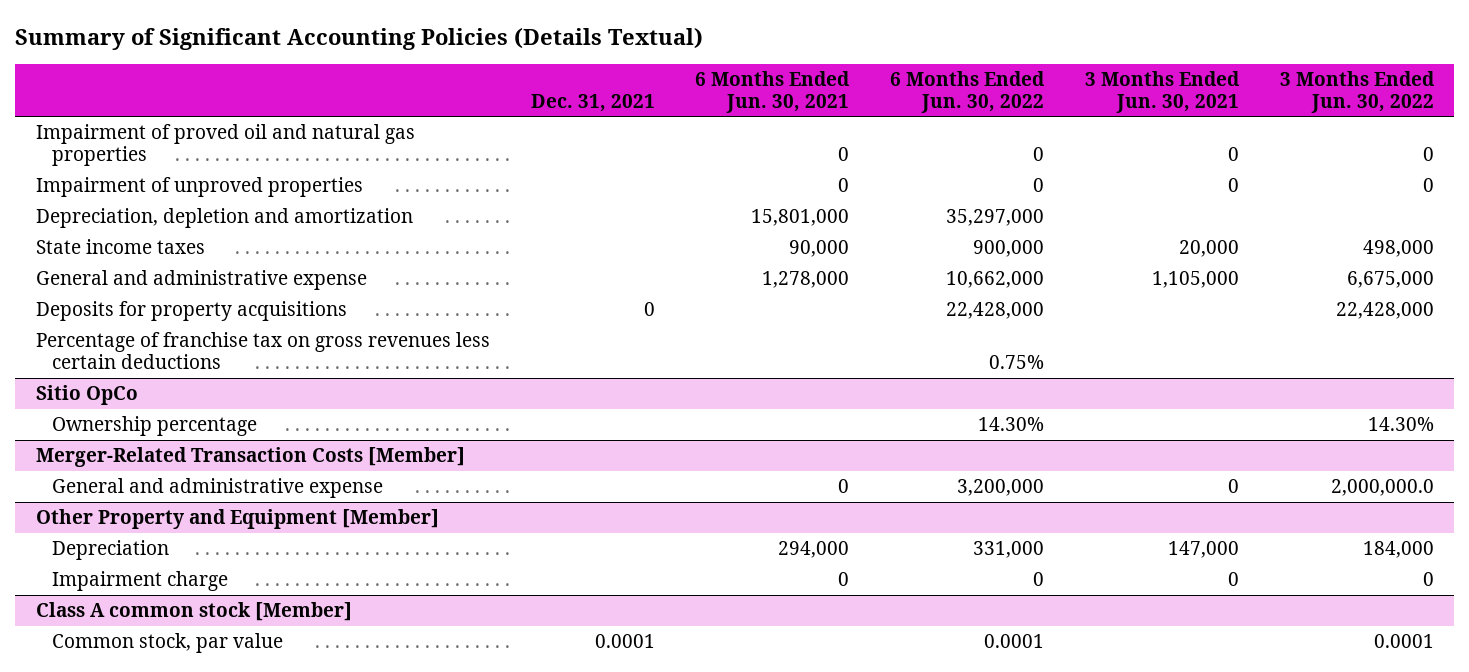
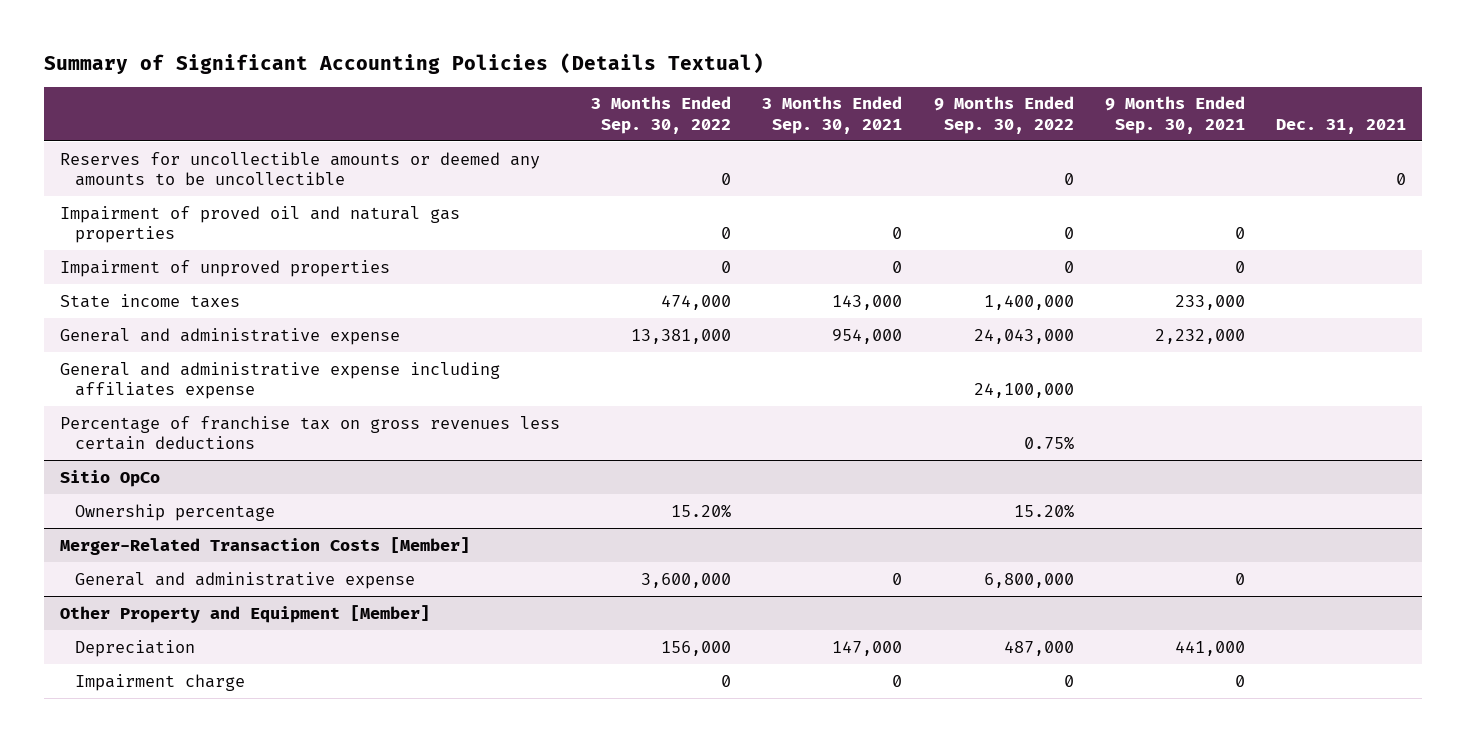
- | Dec. 31, 2021 | 6 Months Ended Jun. 30, 2021 | 6 Months Ended Jun. 30, 2022 | 3 Months Ended Jun. 30, 2021 | 3 Months Ended Jun. 30, 2022
+ | 3 Months Ended Sep. 30, 2022 | 3 Months Ended Sep. 30, 2021 | 9 Months Ended Sep. 30, 2022 | 9 Months Ended Sep. 30, 2021 | Dec. 31, 2021
+ Reserves for uncollectible amounts or deemed any amounts to be uncollectible | 0 | | 0 | | 0
- Depreciation, depletion and amortization | | 15,801,000 | 35,297,000 | |
- Deposits for property acquisitions | 0 | | 22,428,000 | | 22,428,000
+ General and administrative expense including affiliates expense | | | 24,100,000 | |
- Class A common stock [Member]
- Common stock, par value | 0.0001 | | 0.0001 | | 0.0001

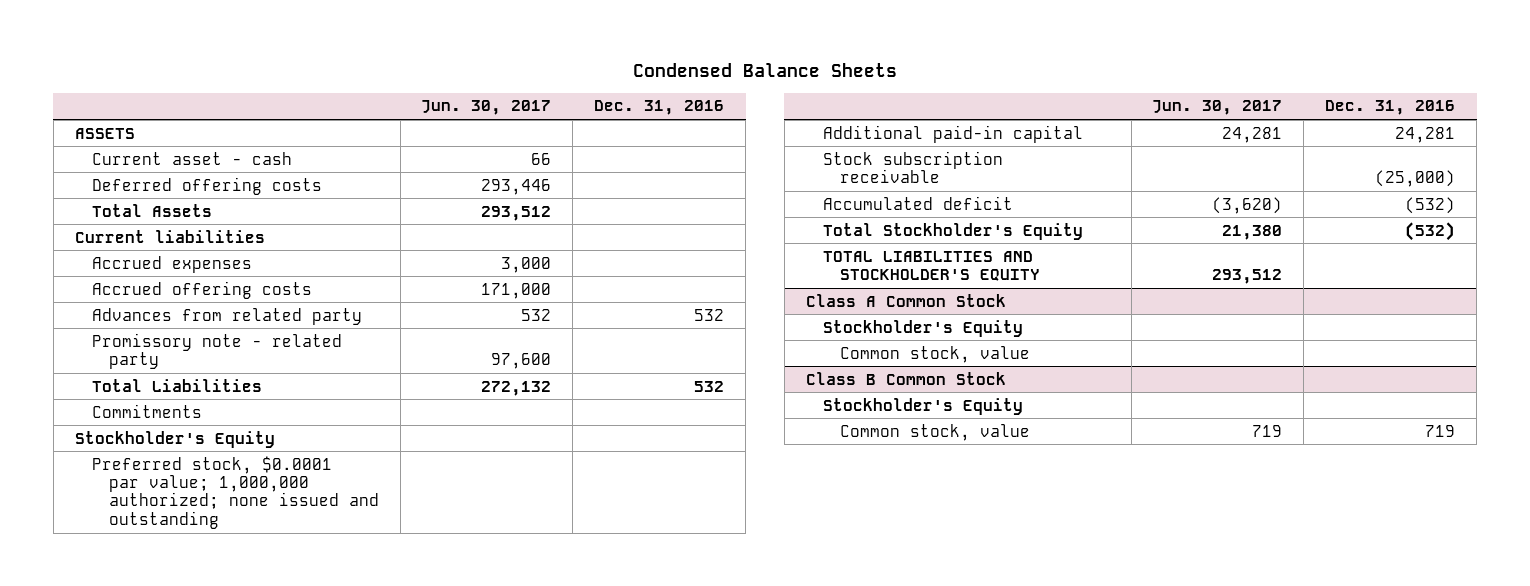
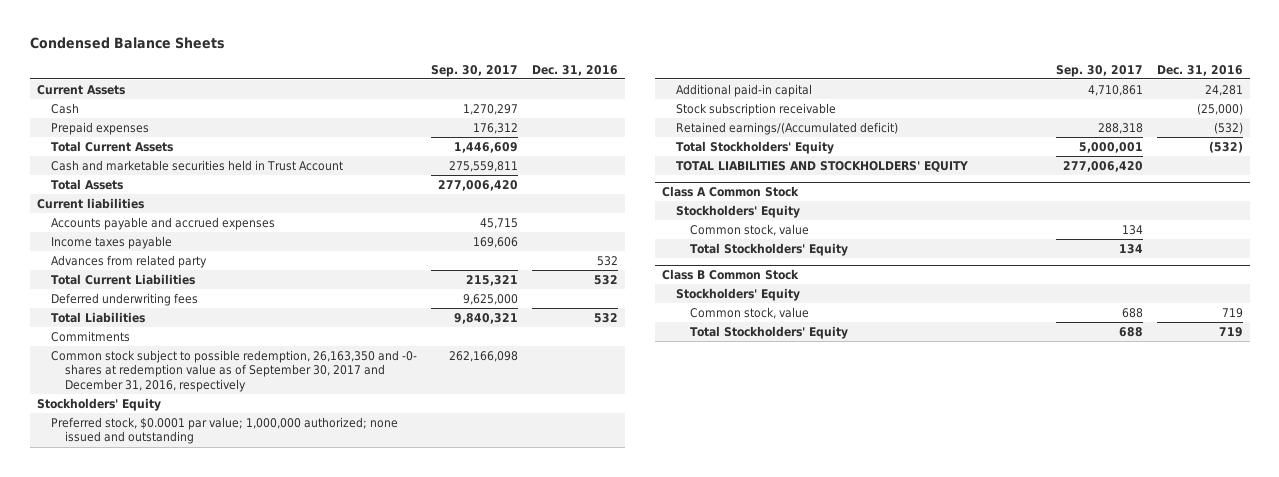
- | Jun. 30, 2017 | Dec. 31, 2016
+ | Sep. 30, 2017 | Dec. 31, 2016
- ASSETS
- Current asset - cash | 66 |
- Deferred offering costs | 293,446 |
+ Current Assets
+ Cash | 1,270,297 |
+ Prepaid expenses | 176,312 |
+ Total Current Assets | 1,446,609 |
+ Cash and marketable securities held in Trust Account | 275,559,811 |
- Accrued expenses | 3,000 |
- Accrued offering costs | 171,000 |
+ Accounts payable and accrued expenses | 45,715 |
+ Income taxes payable | 169,606 |
- Promissory note - related party | 97,600 |
+ Total Current Liabilities | 215,321 | 532
+ Deferred underwriting fees | 9,625,000 |
- Stockholder's Equity
+ Common stock subject to possible redemption, 26,163,350 and -0- shares at redemption value as of September 30, 2017 and December 31, 2016, respectively | 262,166,098 |
+ Stockholders' Equity
- Accumulated deficit | (3,620) | (532)
- Total Stockholder's Equity | 21,380 | (532)
- TOTAL LIABILITIES AND STOCKHOLDER'S EQUITY | 293,512 |
+ Retained earnings/(Accumulated deficit) | 288,318 | (532)
+ Total Stockholders' Equity | 5,000,001 | (532)
+ TOTAL LIABILITIES AND STOCKHOLDERS' EQUITY | 277,006,420 |
@ Class A Common Stock
- Stockholder's Equity
+ Stockholders' Equity
+ Total Stockholders' Equity | 134 |
@ Class B Common Stock
- Stockholder's Equity
+ Stockholders' Equity
+ Total Stockholders' Equity | 688 | 719

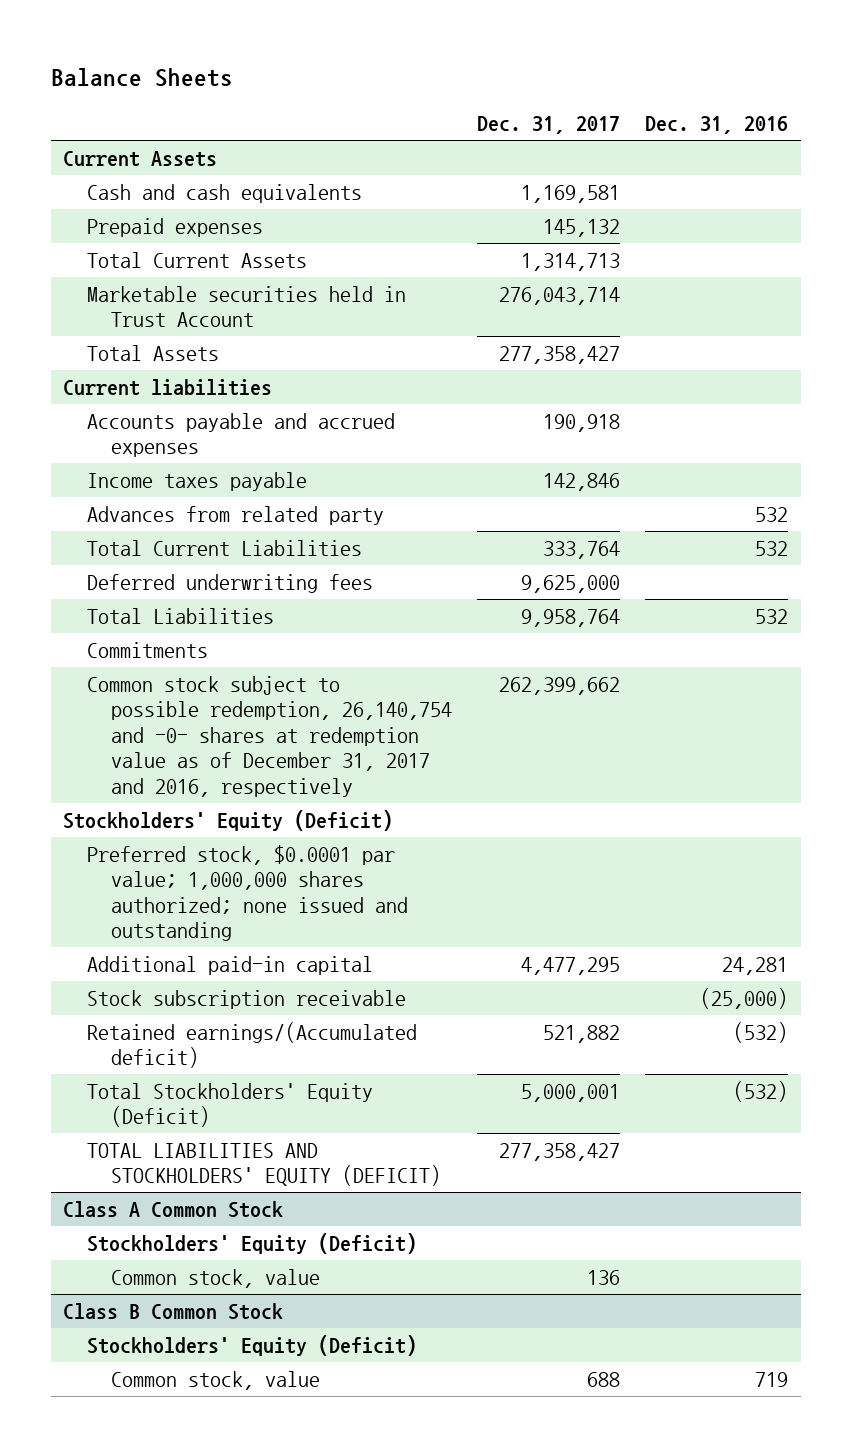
- Condensed Balance Sheets
+ Balance Sheets
- | Sep. 30, 2017 | Dec. 31, 2016
+ | Dec. 31, 2017 | Dec. 31, 2016
- Cash | 1,270,297 |
+ Cash and cash equivalents | 1,169,581 |
- Cash and marketable securities held in Trust Account | 275,559,811 |
+ Marketable securities held in Trust Account | 276,043,714 |
- Common stock subject to possible redemption, 26,163,350 and -0- shares at redemption value as of September 30, 2017 and December 31, 2016, respectively | 262,166,098 |
- Stockholders' Equity
- Preferred stock, $0.0001 par value; 1,000,000 authorized; none issued and outstanding
+ Common stock subject to possible redemption, 26,140,754 and -0- shares at redemption value as of December 31, 2017 and 2016, respectively | 262,399,662 |
+ Stockholders' Equity (Deficit)
+ Preferred stock, $0.0001 par value; 1,000,000 shares authorized; none issued and outstanding
- Total Stockholders' Equity | 5,000,001 | (532)
- TOTAL LIABILITIES AND STOCKHOLDERS' EQUITY | 277,006,420 |
+ Total Stockholders' Equity (Deficit) | 5,000,001 | (532)
+ TOTAL LIABILITIES AND STOCKHOLDERS' EQUITY (DEFICIT) | 277,358,427 |
@ Class A Common Stock
- Stockholders' Equity
+ Stockholders' Equity (Deficit)
- Total Stockholders' Equity | 134 |
@ Class B Common Stock
- Stockholders' Equity
+ Stockholders' Equity (Deficit)
- Total Stockholders' Equity | 688 | 719

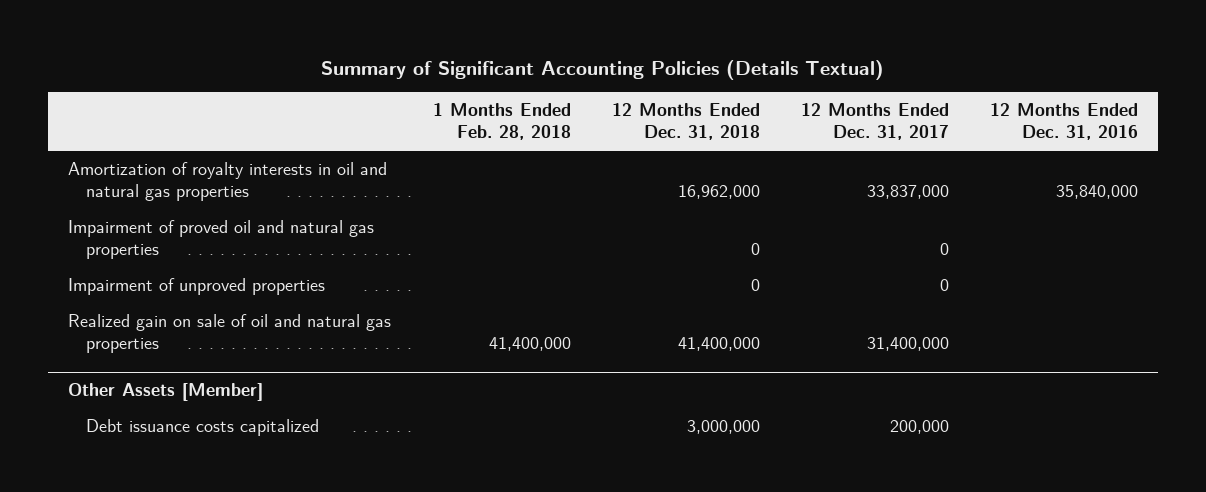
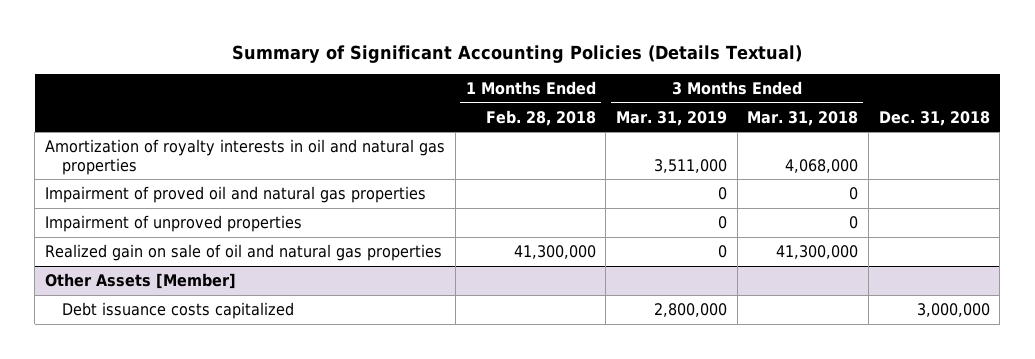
- | 1 Months Ended Feb. 28, 2018 | 12 Months Ended Dec. 31, 2018 | 12 Months Ended Dec. 31, 2017 | 12 Months Ended Dec. 31, 2016
+ | 1 Months Ended Feb. 28, 2018 | 3 Months Ended Mar. 31, 2019 | 3 Months Ended Mar. 31, 2018 | Dec. 31, 2018
- Realized gain on sale of oil and natural gas properties | 41,400,000 | 41,400,000 | 31,400,000 |
+ Realized gain on sale of oil and natural gas properties | 41,300,000 | 0 | 41,300,000 |

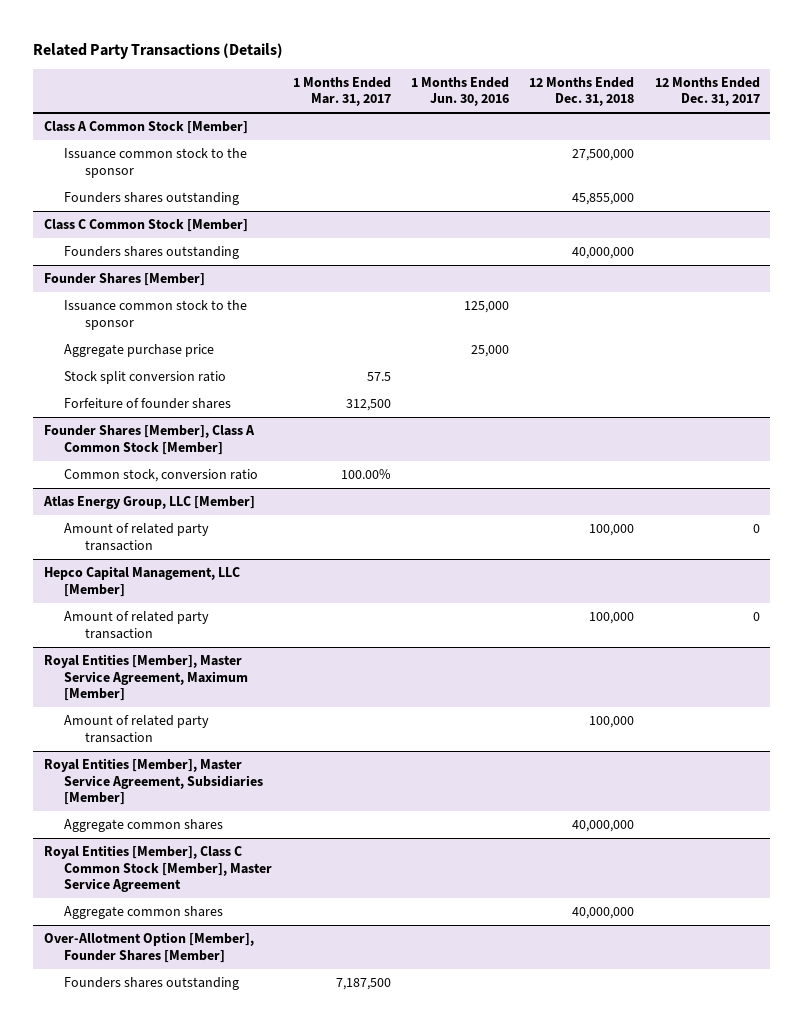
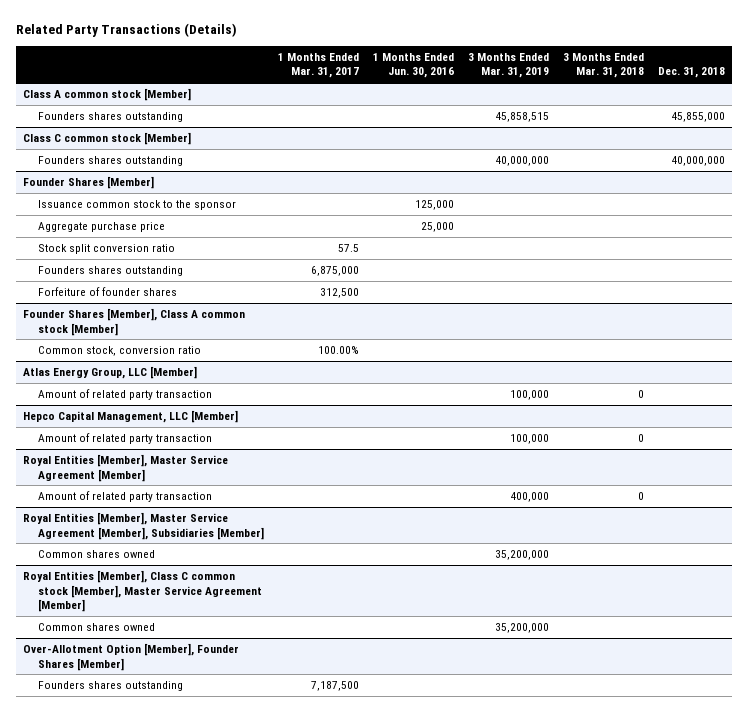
- | 1 Months Ended Mar. 31, 2017 | 1 Months Ended Jun. 30, 2016 | 12 Months Ended Dec. 31, 2018 | 12 Months Ended Dec. 31, 2017
+ | 1 Months Ended Mar. 31, 2017 | 1 Months Ended Jun. 30, 2016 | 3 Months Ended Mar. 31, 2019 | 3 Months Ended Mar. 31, 2018 | Dec. 31, 2018
- Class A Common Stock [Member]
- Issuance common stock to the sponsor | | | 27,500,000 |
+ Class A common stock [Member]
- Class C Common Stock [Member]
+ Class C common stock [Member]
@ Founder Shares [Member]
+ Founders shares outstanding | 6,875,000 | | | |
- Founder Shares [Member], Class A Common Stock [Member]
+ Founder Shares [Member], Class A common stock [Member]
- Royal Entities [Member], Master Service Agreement, Maximum [Member]
+ Royal Entities [Member], Master Service Agreement [Member]
- Royal Entities [Member], Master Service Agreement, Subsidiaries [Member]
- Aggregate common shares | | | 40,000,000 |
- Royal Entities [Member], Class C Common Stock [Member], Master Service Agreement
- Aggregate common shares | | | 40,000,000 |
+ Royal Entities [Member], Master Service Agreement [Member], Subsidiaries [Member]
+ Common shares owned | | | 35,200,000 | |
+ Royal Entities [Member], Class C common stock [Member], Master Service Agreement [Member]
+ Common shares owned | | | 35,200,000 | |

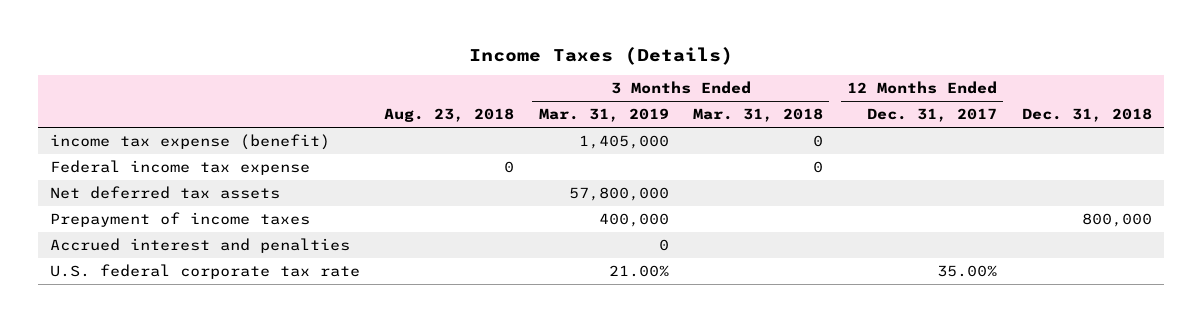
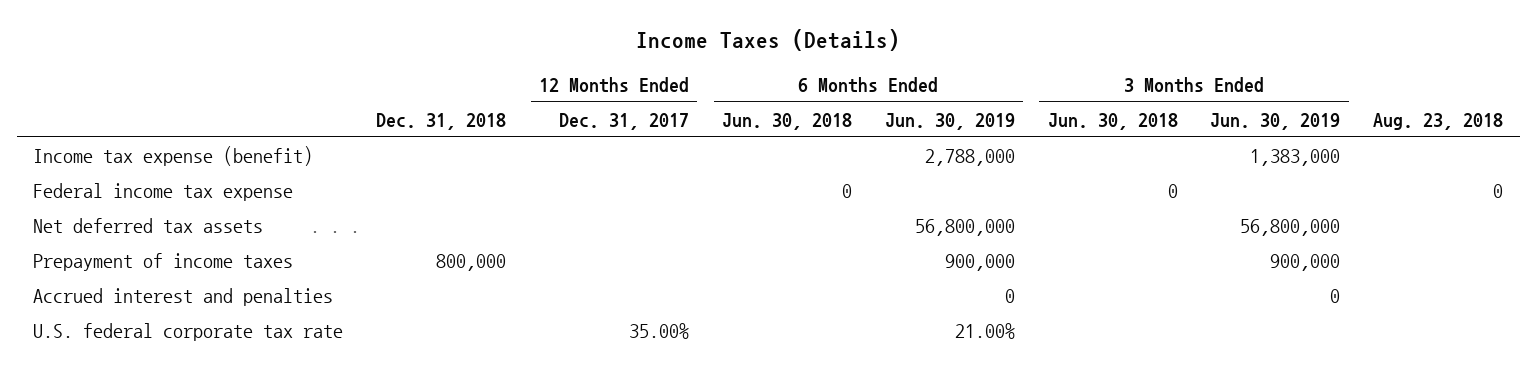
- | Aug. 23, 2018 | 3 Months Ended Mar. 31, 2019 | 3 Months Ended Mar. 31, 2018 | 12 Months Ended Dec. 31, 2017 | Dec. 31, 2018
+ | Dec. 31, 2018 | 12 Months Ended Dec. 31, 2017 | 6 Months Ended Jun. 30, 2018 | 6 Months Ended Jun. 30, 2019 | 3 Months Ended Jun. 30, 2018 | 3 Months Ended Jun. 30, 2019 | Aug. 23, 2018
- income tax expense (benefit) | | 1,405,000 | 0 | |
+ Income tax expense (benefit) | | | | 2,788,000 | | 1,383,000 |

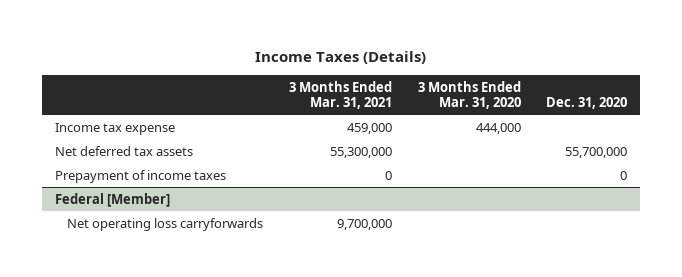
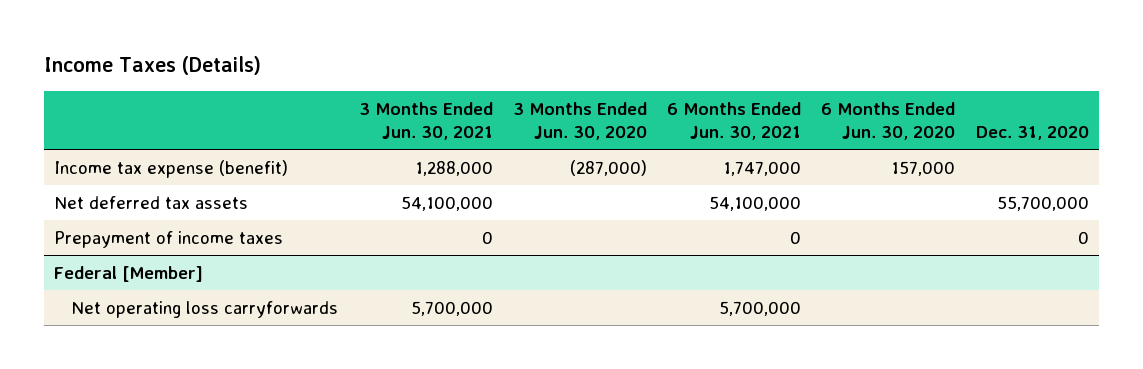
- | 3 Months Ended Mar. 31, 2021 | 3 Months Ended Mar. 31, 2020 | Dec. 31, 2020
+ | 3 Months Ended Jun. 30, 2021 | 3 Months Ended Jun. 30, 2020 | 6 Months Ended Jun. 30, 2021 | 6 Months Ended Jun. 30, 2020 | Dec. 31, 2020
- Income tax expense | 459,000 | 444,000 |
+ Income tax expense (benefit) | 1,288,000 | (287,000) | 1,747,000 | 157,000 |

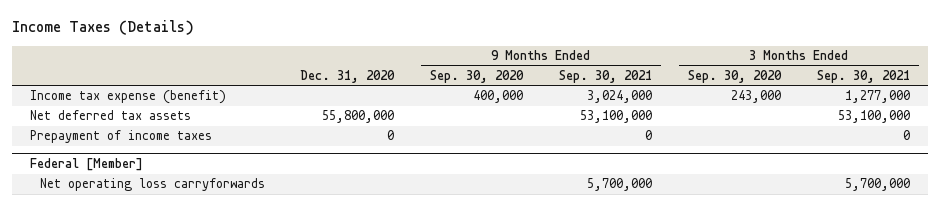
- | 3 Months Ended Jun. 30, 2021 | 3 Months Ended Jun. 30, 2020 | 6 Months Ended Jun. 30, 2021 | 6 Months Ended Jun. 30, 2020 | Dec. 31, 2020
+ | Dec. 31, 2020 | 9 Months Ended Sep. 30, 2020 | 9 Months Ended Sep. 30, 2021 | 3 Months Ended Sep. 30, 2020 | 3 Months Ended Sep. 30, 2021
- Net deferred tax assets | 54,100,000 | | 54,100,000 | | 55,700,000
+ Net deferred tax assets | 55,800,000 | | 53,100,000 | | 53,100,000

